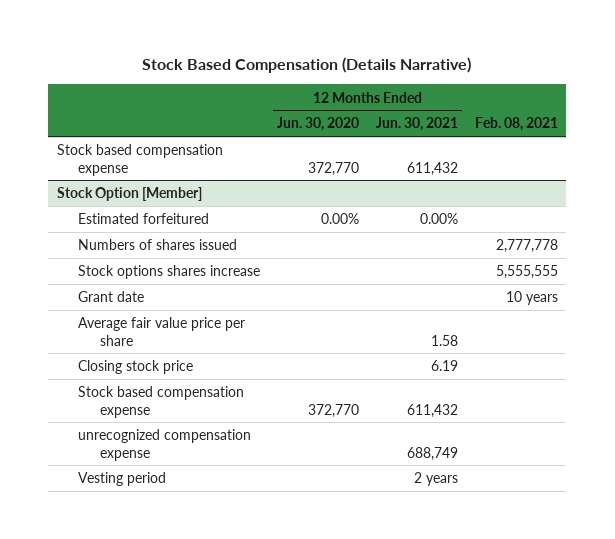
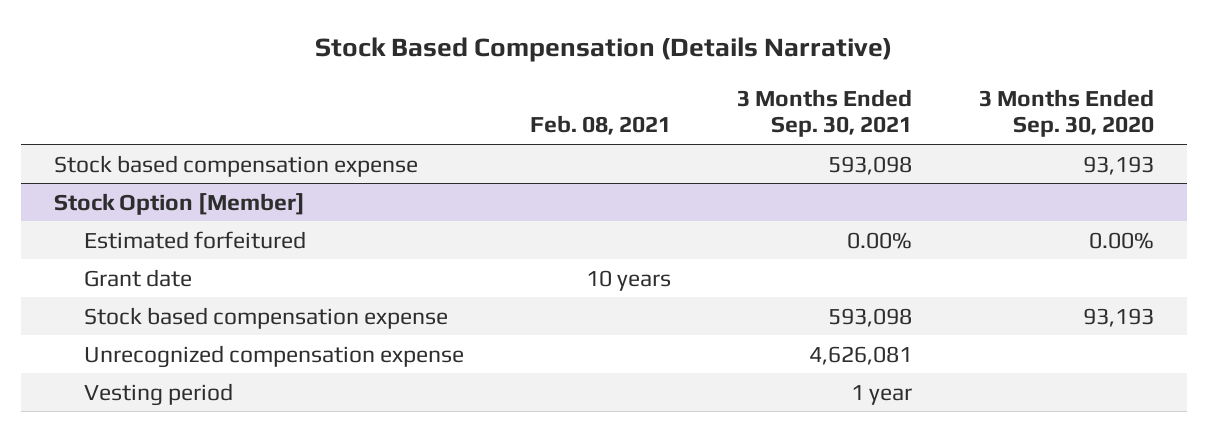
- | 12 Months Ended Jun. 30, 2020 | 12 Months Ended Jun. 30, 2021 | Feb. 08, 2021
+ | Feb. 08, 2021 | 3 Months Ended Sep. 30, 2021 | 3 Months Ended Sep. 30, 2020
@ Stock Option [Member]
- Numbers of shares issued | | | 2,777,778
- Stock options shares increase | | | 5,555,555
- Average fair value price per share | | 1.58 |
- Closing stock price | | 6.19 |
- unrecognized compensation expense | | 688,749 |
+ Unrecognized compensation expense | | 4,626,081 |

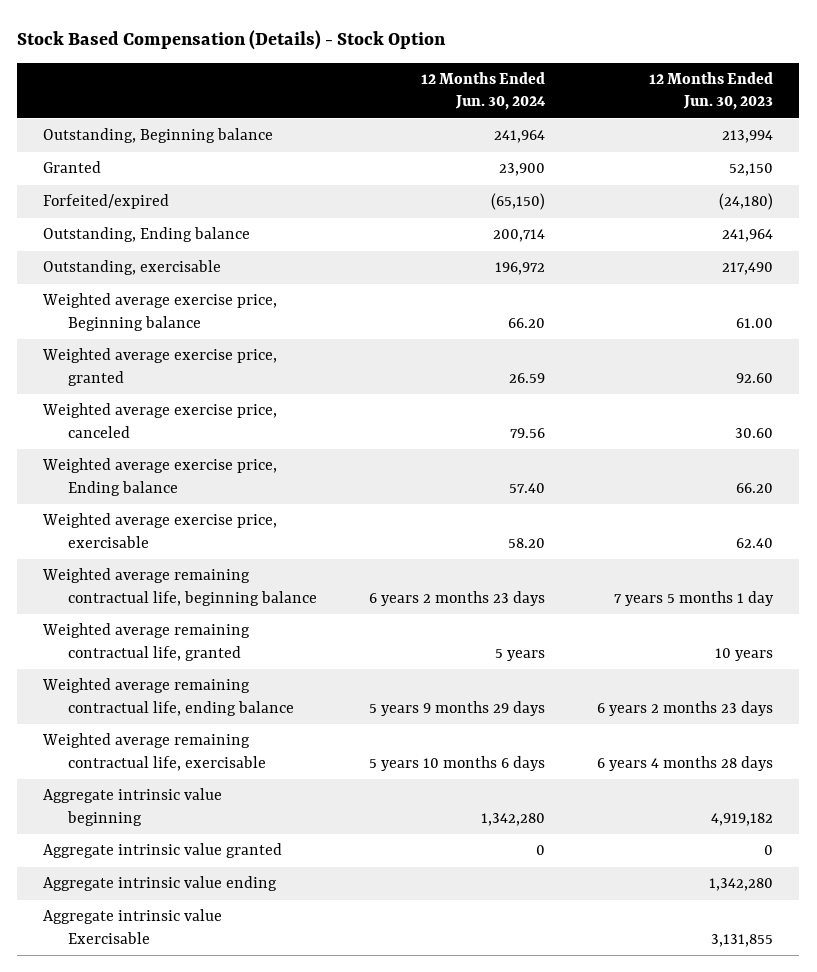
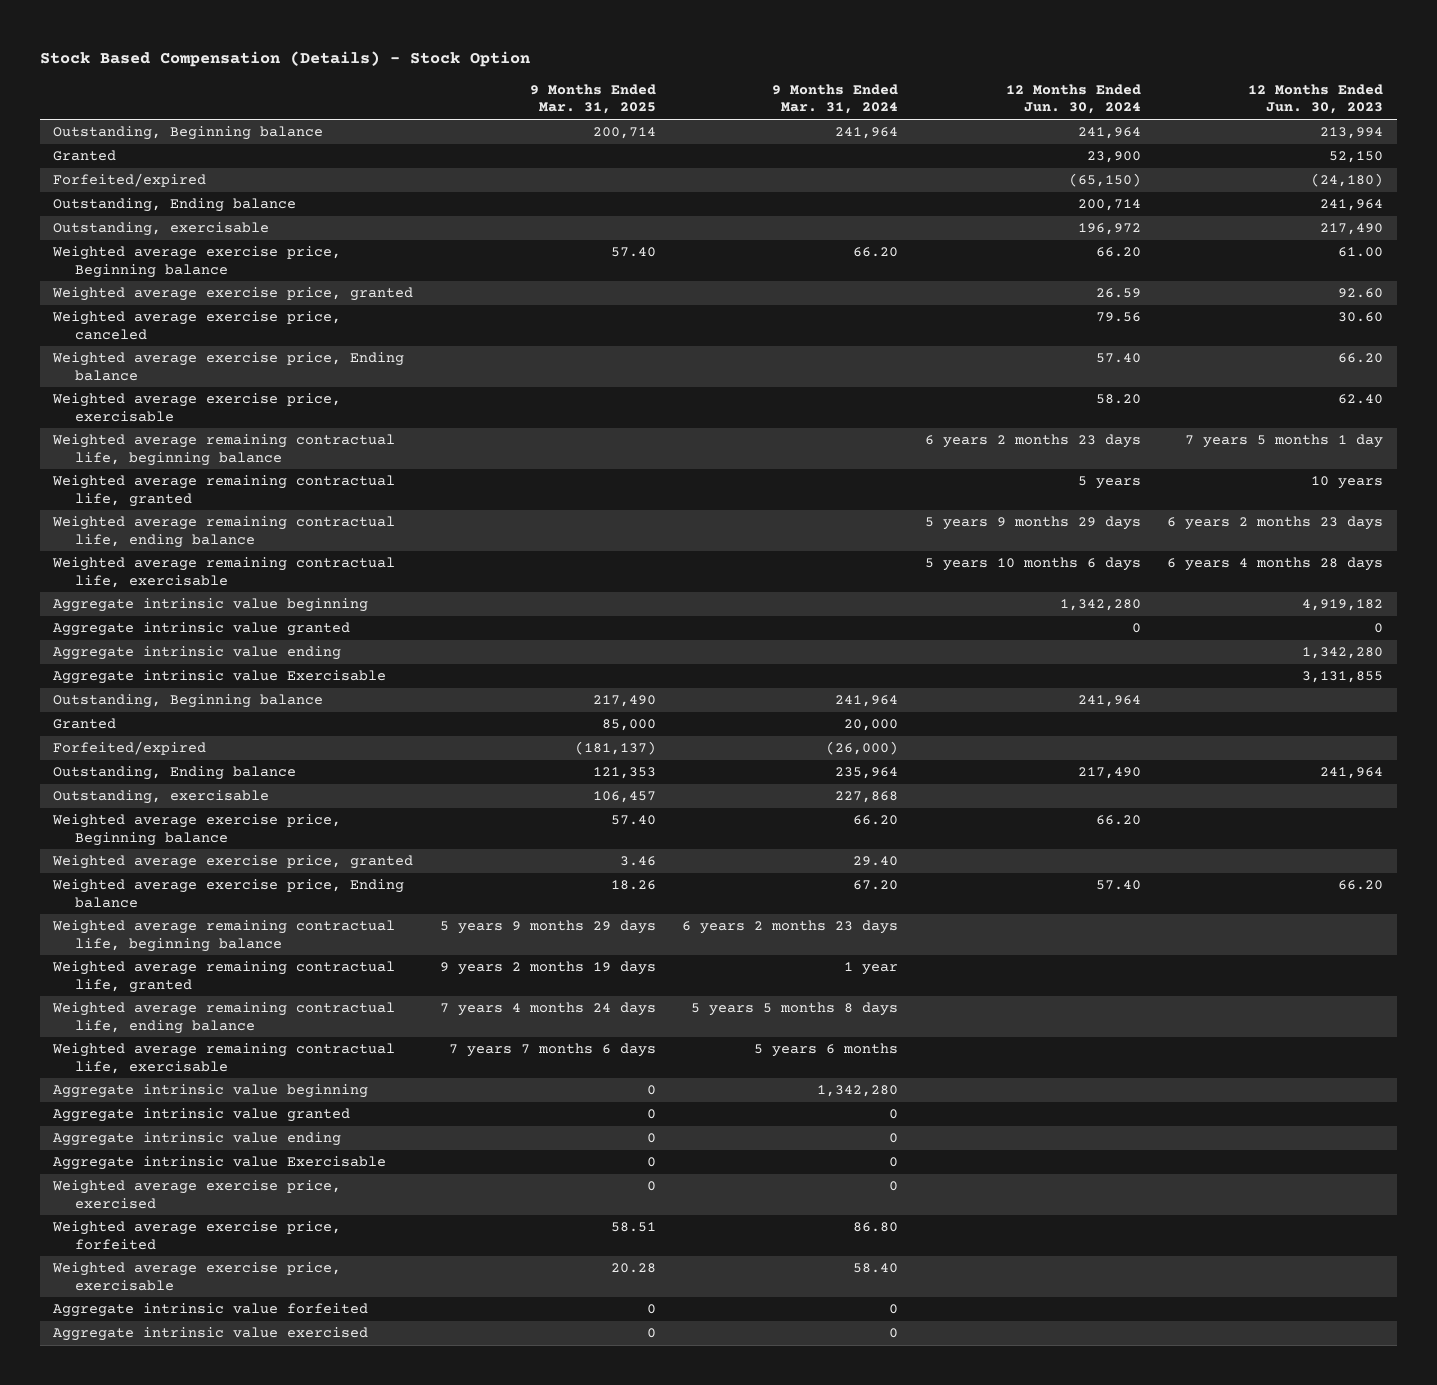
- | 12 Months Ended Jun. 30, 2024 | 12 Months Ended Jun. 30, 2023
+ | 9 Months Ended Mar. 31, 2025 | 9 Months Ended Mar. 31, 2024 | 12 Months Ended Jun. 30, 2024 | 12 Months Ended Jun. 30, 2023
+ Outstanding, Beginning balance | 217,490 | 241,964 | 241,964 |
+ Granted | 85,000 | 20,000 | |
+ Forfeited/expired | (181,137) | (26,000) | |
+ Outstanding, Ending balance | 121,353 | 235,964 | 217,490 | 241,964
+ Outstanding, exercisable | 106,457 | 227,868 | |
+ Weighted average exercise price, Beginning balance | 57.40 | 66.20 | 66.20 |
+ Weighted average exercise price, granted | 3.46 | 29.40 | |
+ Weighted average exercise price, Ending balance | 18.26 | 67.20 | 57.40 | 66.20
+ Weighted average remaining contractual life, beginning balance | 5 years 9 months 29 days | 6 years 2 months 23 days | |
+ Weighted average remaining contractual life, granted | 9 years 2 months 19 days | 1 year | |
+ Weighted average remaining contractual life, ending balance | 7 years 4 months 24 days | 5 years 5 months 8 days | |
+ Weighted average remaining contractual life, exercisable | 7 years 7 months 6 days | 5 years 6 months | |
+ Aggregate intrinsic value beginning | 0 | 1,342,280 | |
+ Aggregate intrinsic value granted | 0 | 0 | |
+ Aggregate intrinsic value ending | 0 | 0 | |
+ Aggregate intrinsic value Exercisable | 0 | 0 | |
+ Weighted average exercise price, exercised | 0 | 0 | |
+ Weighted average exercise price, forfeited | 58.51 | 86.80 | |
+ Weighted average exercise price, exercisable | 20.28 | 58.40 | |
+ Aggregate intrinsic value forfeited | 0 | 0 | |
+ Aggregate intrinsic value exercised | 0 | 0 | |

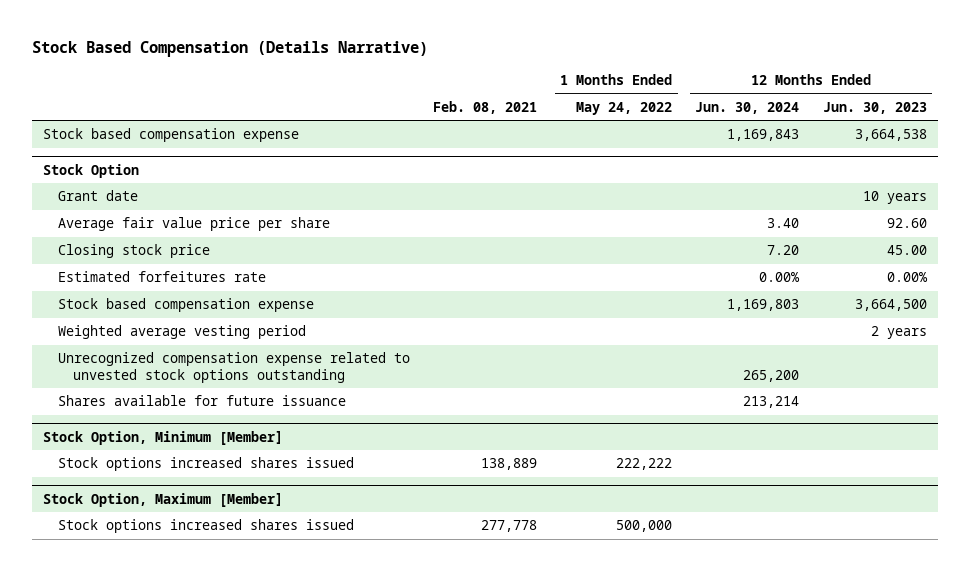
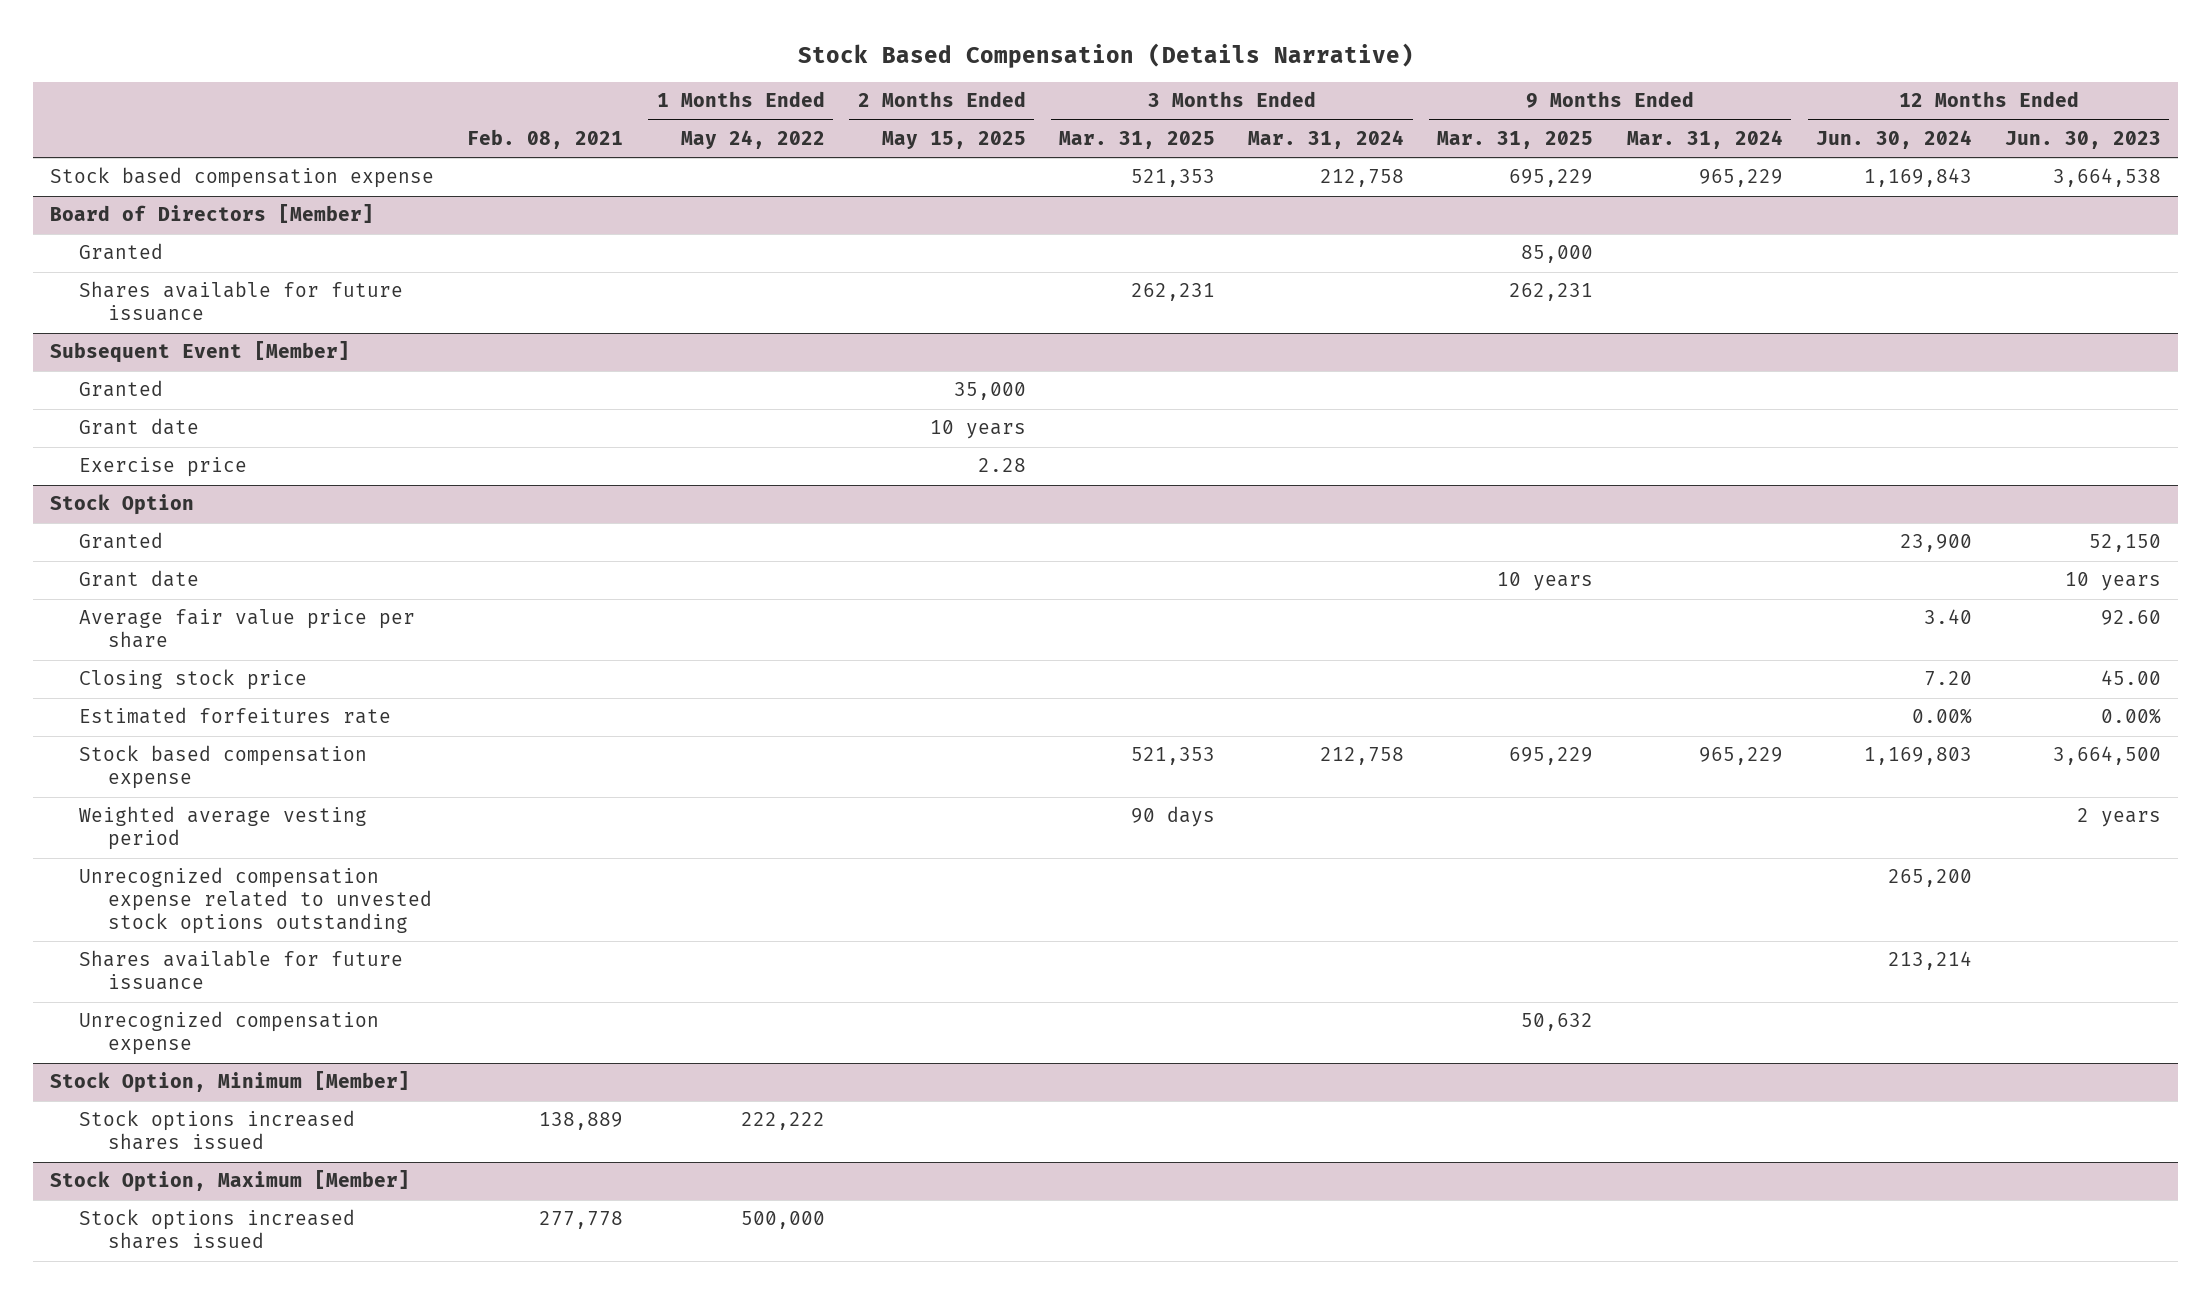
- | Feb. 08, 2021 | 1 Months Ended May 24, 2022 | 12 Months Ended Jun. 30, 2024 | 12 Months Ended Jun. 30, 2023
+ | Feb. 08, 2021 | 1 Months Ended May 24, 2022 | 2 Months Ended May 15, 2025 | 3 Months Ended Mar. 31, 2025 | 3 Months Ended Mar. 31, 2024 | 9 Months Ended Mar. 31, 2025 | 9 Months Ended Mar. 31, 2024 | 12 Months Ended Jun. 30, 2024 | 12 Months Ended Jun. 30, 2023
+ Board of Directors [Member]
+ Granted | | | | | | 85,000 | | |
+ Shares available for future issuance | | | | 262,231 | | 262,231 | | |
+ Subsequent Event [Member]
+ Granted | | | 35,000 | | | | | |
+ Grant date | | | 10 years | | | | | |
+ Exercise price | | | 2.28 | | | | | |
@ Stock Option
+ Granted | | | | | | | | 23,900 | 52,150
+ Unrecognized compensation expense | | | | | | 50,632 | | |

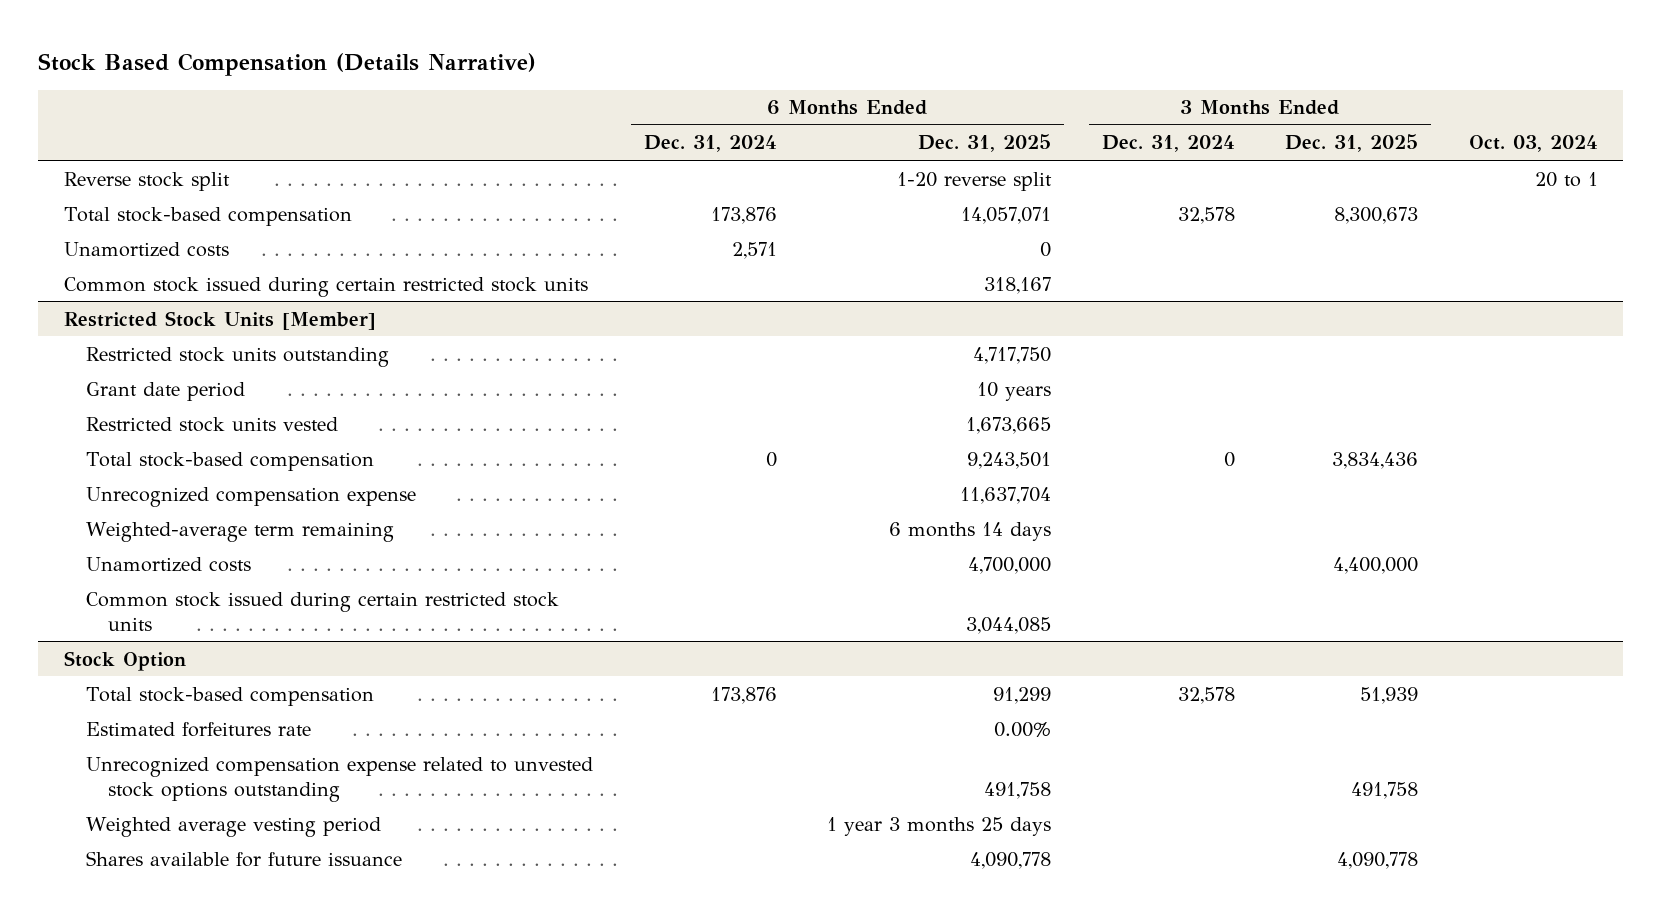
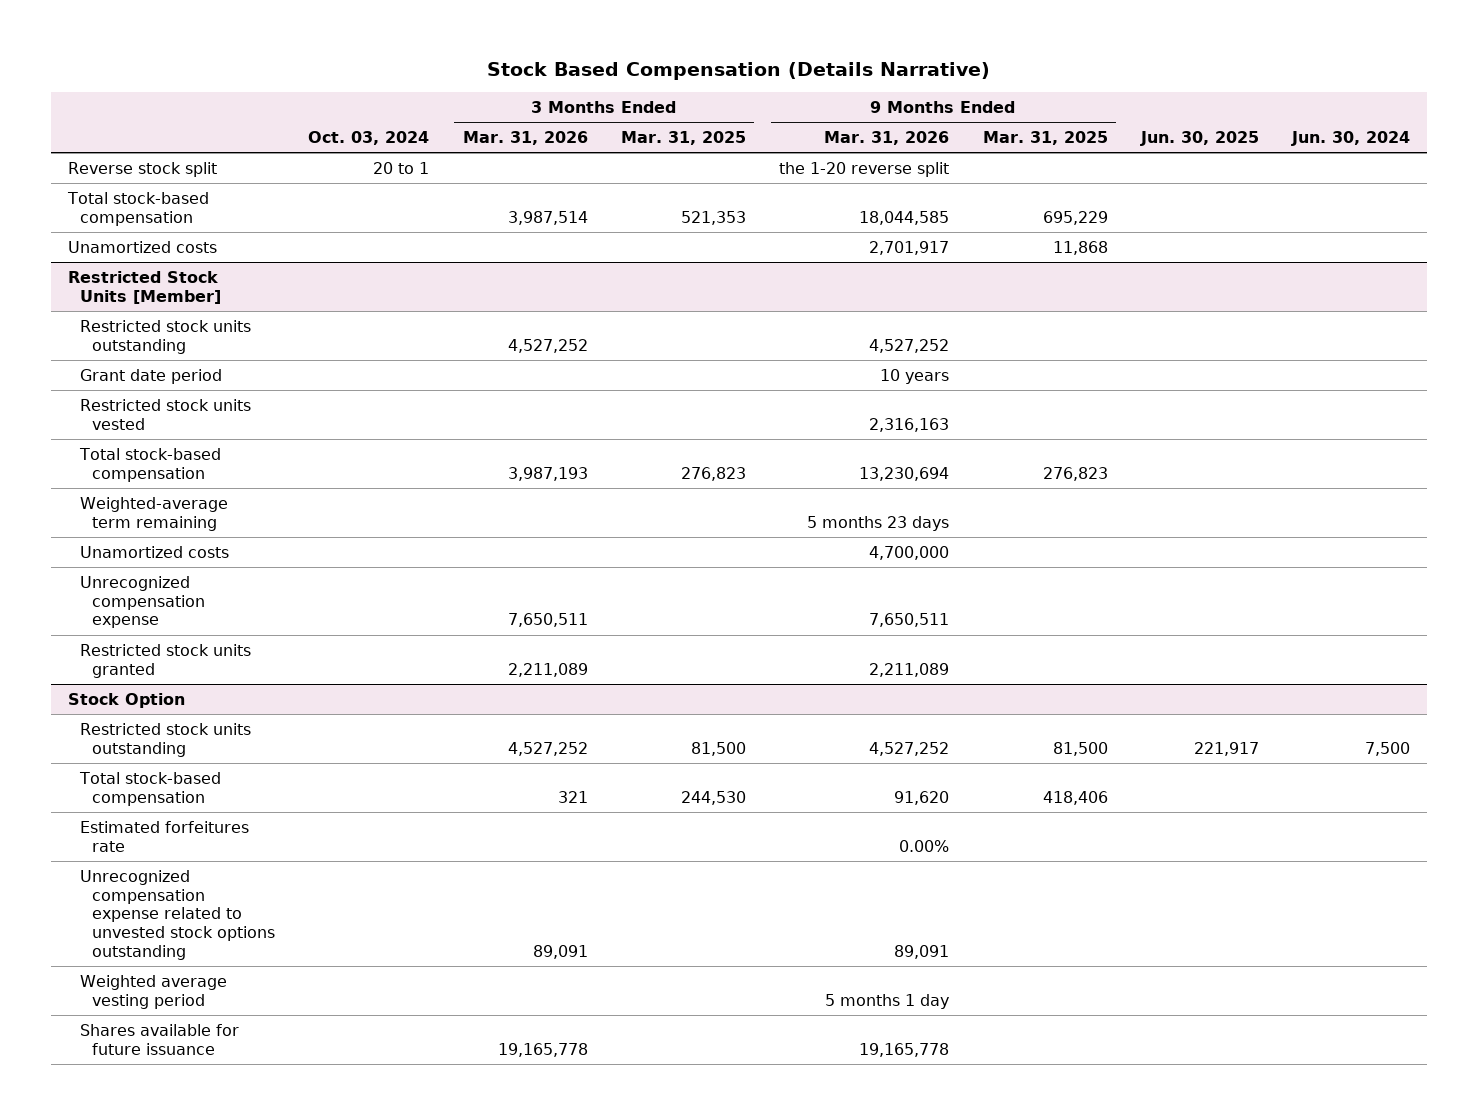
- | 6 Months Ended Dec. 31, 2024 | 6 Months Ended Dec. 31, 2025 | 3 Months Ended Dec. 31, 2024 | 3 Months Ended Dec. 31, 2025 | Oct. 03, 2024
+ | Oct. 03, 2024 | 3 Months Ended Mar. 31, 2026 | 3 Months Ended Mar. 31, 2025 | 9 Months Ended Mar. 31, 2026 | 9 Months Ended Mar. 31, 2025 | Jun. 30, 2025 | Jun. 30, 2024
- Common stock issued during certain restricted stock units | | 318,167 | | |
@ Restricted Stock Units [Member]
- Common stock issued during certain restricted stock units | | 3,044,085 | | |
moved down: Unrecognized compensation expense | | 7,650,511 | | 7,650,511 | | |
+ Restricted stock units granted | | 2,211,089 | | 2,211,089 | | |
@ Stock Option
+ Restricted stock units outstanding | | 4,527,252 | 81,500 | 4,527,252 | 81,500 | 221,917 | 7,500

